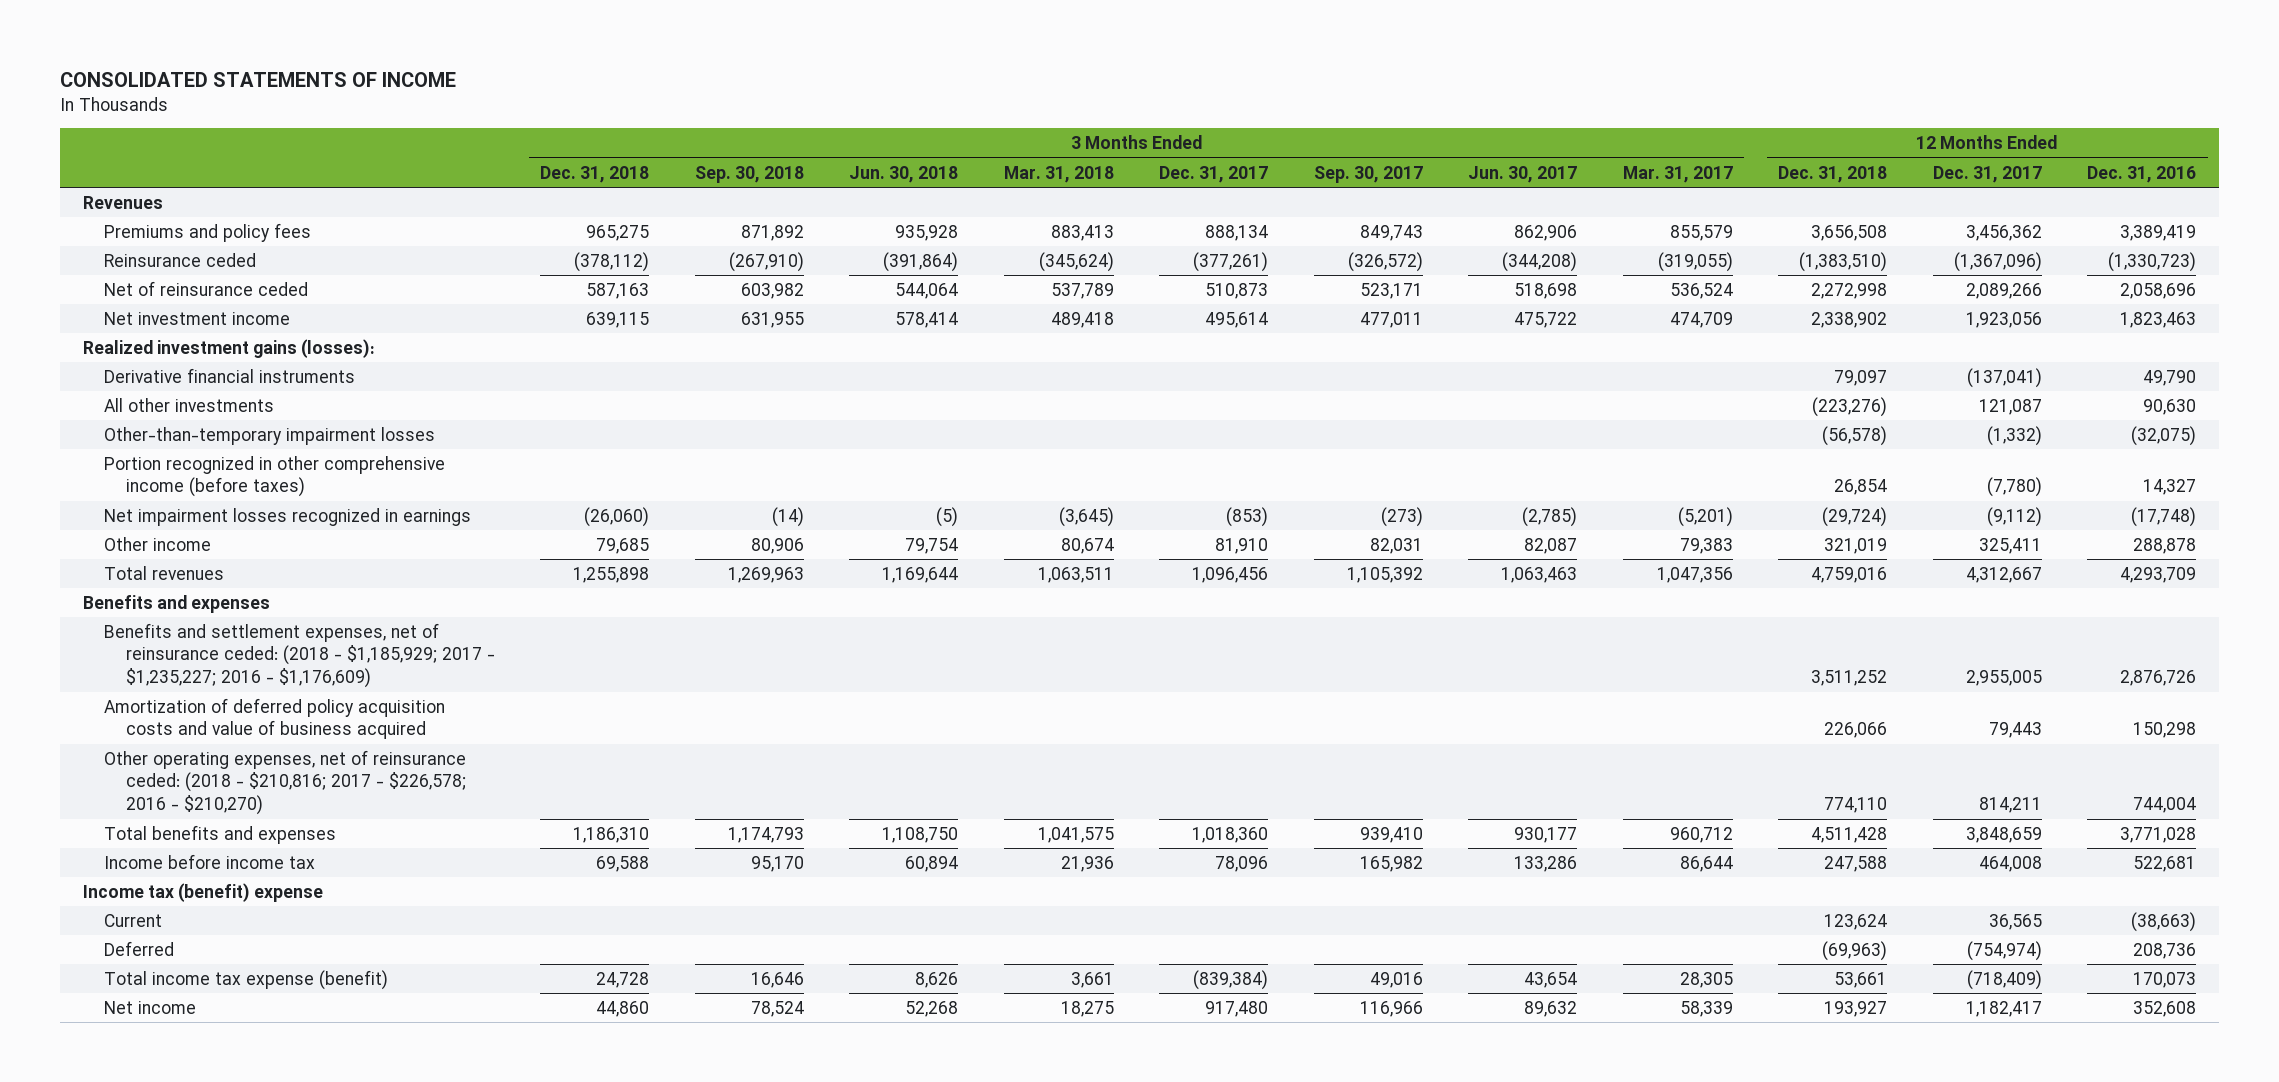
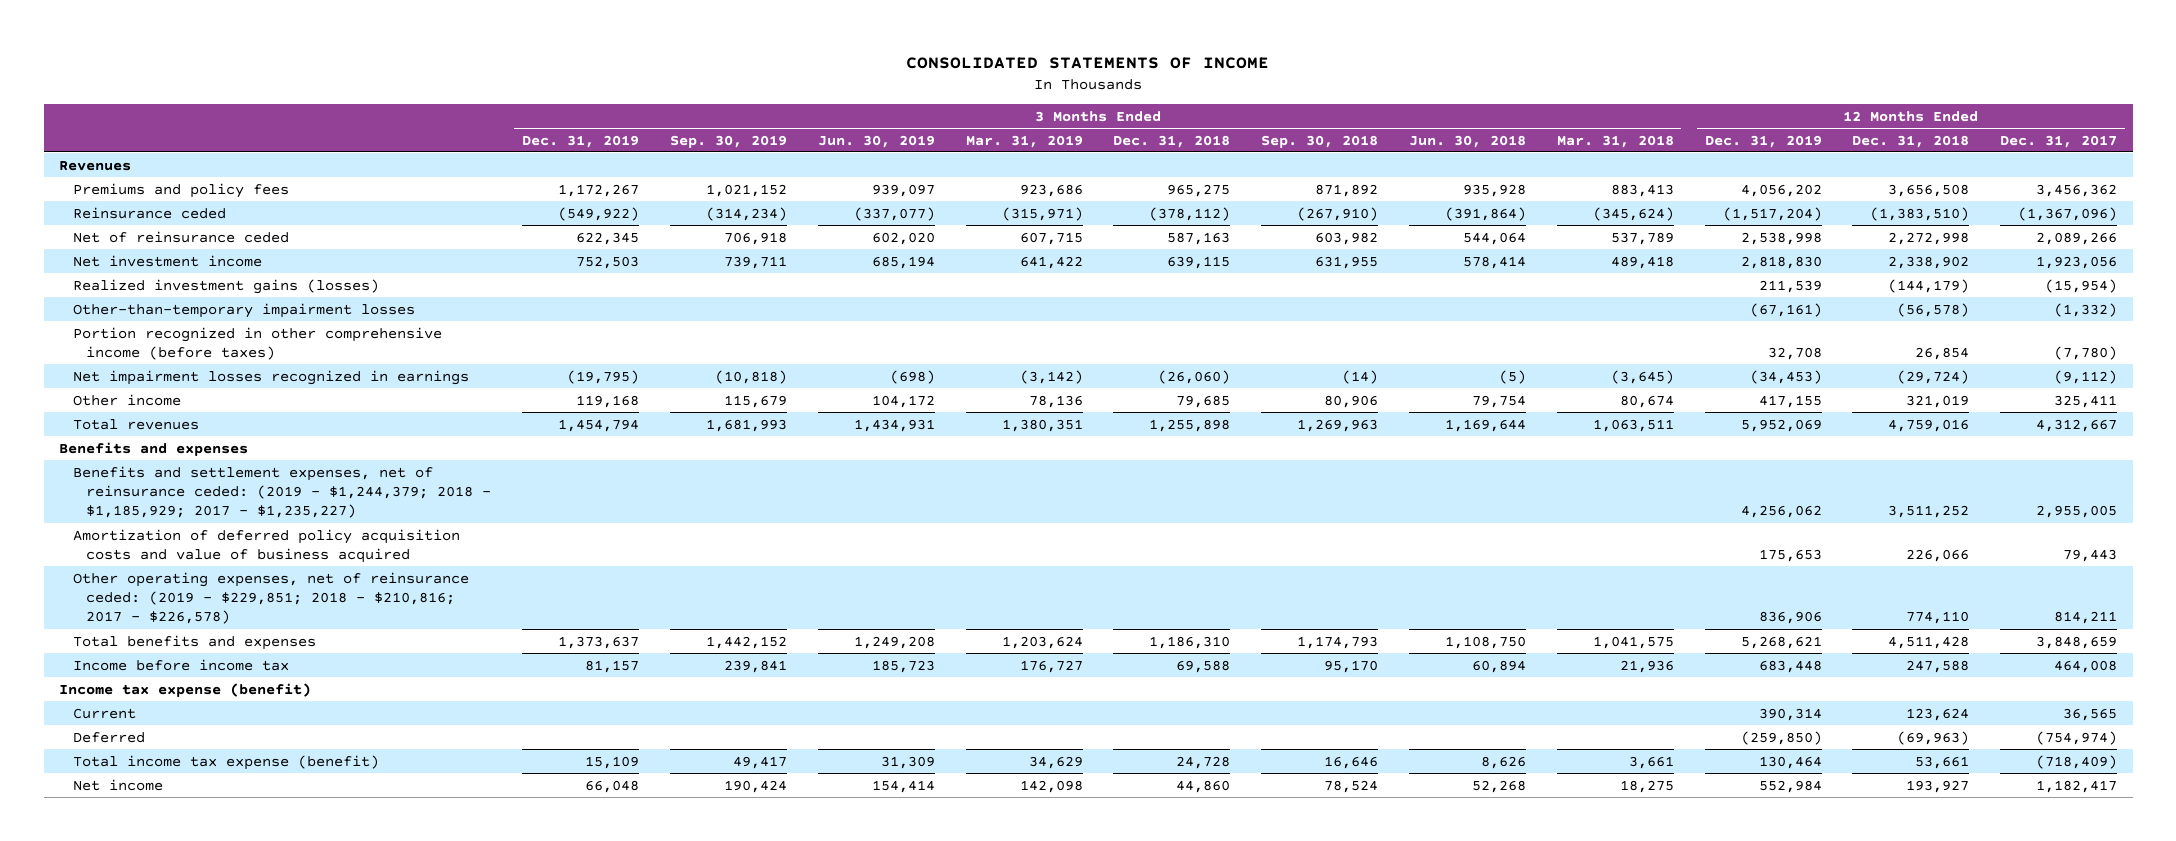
- | 3 Months Ended Dec. 31, 2018 | 3 Months Ended Sep. 30, 2018 | 3 Months Ended Jun. 30, 2018 | 3 Months Ended Mar. 31, 2018 | 3 Months Ended Dec. 31, 2017 | 3 Months Ended Sep. 30, 2017 | 3 Months Ended Jun. 30, 2017 | 3 Months Ended Mar. 31, 2017 | 12 Months Ended Dec. 31, 2018 | 12 Months Ended Dec. 31, 2017 | 12 Months Ended Dec. 31, 2016
+ | 3 Months Ended Dec. 31, 2019 | 3 Months Ended Sep. 30, 2019 | 3 Months Ended Jun. 30, 2019 | 3 Months Ended Mar. 31, 2019 | 3 Months Ended Dec. 31, 2018 | 3 Months Ended Sep. 30, 2018 | 3 Months Ended Jun. 30, 2018 | 3 Months Ended Mar. 31, 2018 | 12 Months Ended Dec. 31, 2019 | 12 Months Ended Dec. 31, 2018 | 12 Months Ended Dec. 31, 2017
- Realized investment gains (losses):
- Derivative financial instruments | | | | | | | | | 79,097 | (137,041) | 49,790
- All other investments | | | | | | | | | (223,276) | 121,087 | 90,630
+ Realized investment gains (losses) | | | | | | | | | 211,539 | (144,179) | (15,954)
- Benefits and settlement expenses, net of reinsurance ceded: (2018 - $1,185,929; 2017 - $1,235,227; 2016 - $1,176,609) | | | | | | | | | 3,511,252 | 2,955,005 | 2,876,726
+ Benefits and settlement expenses, net of reinsurance ceded: (2019 - $1,244,379; 2018 - $1,185,929; 2017 - $1,235,227) | | | | | | | | | 4,256,062 | 3,511,252 | 2,955,005
- Other operating expenses, net of reinsurance ceded: (2018 - $210,816; 2017 - $226,578; 2016 - $210,270) | | | | | | | | | 774,110 | 814,211 | 744,004
+ Other operating expenses, net of reinsurance ceded: (2019 - $229,851; 2018 - $210,816; 2017 - $226,578) | | | | | | | | | 836,906 | 774,110 | 814,211
- Income tax (benefit) expense
+ Income tax expense (benefit)

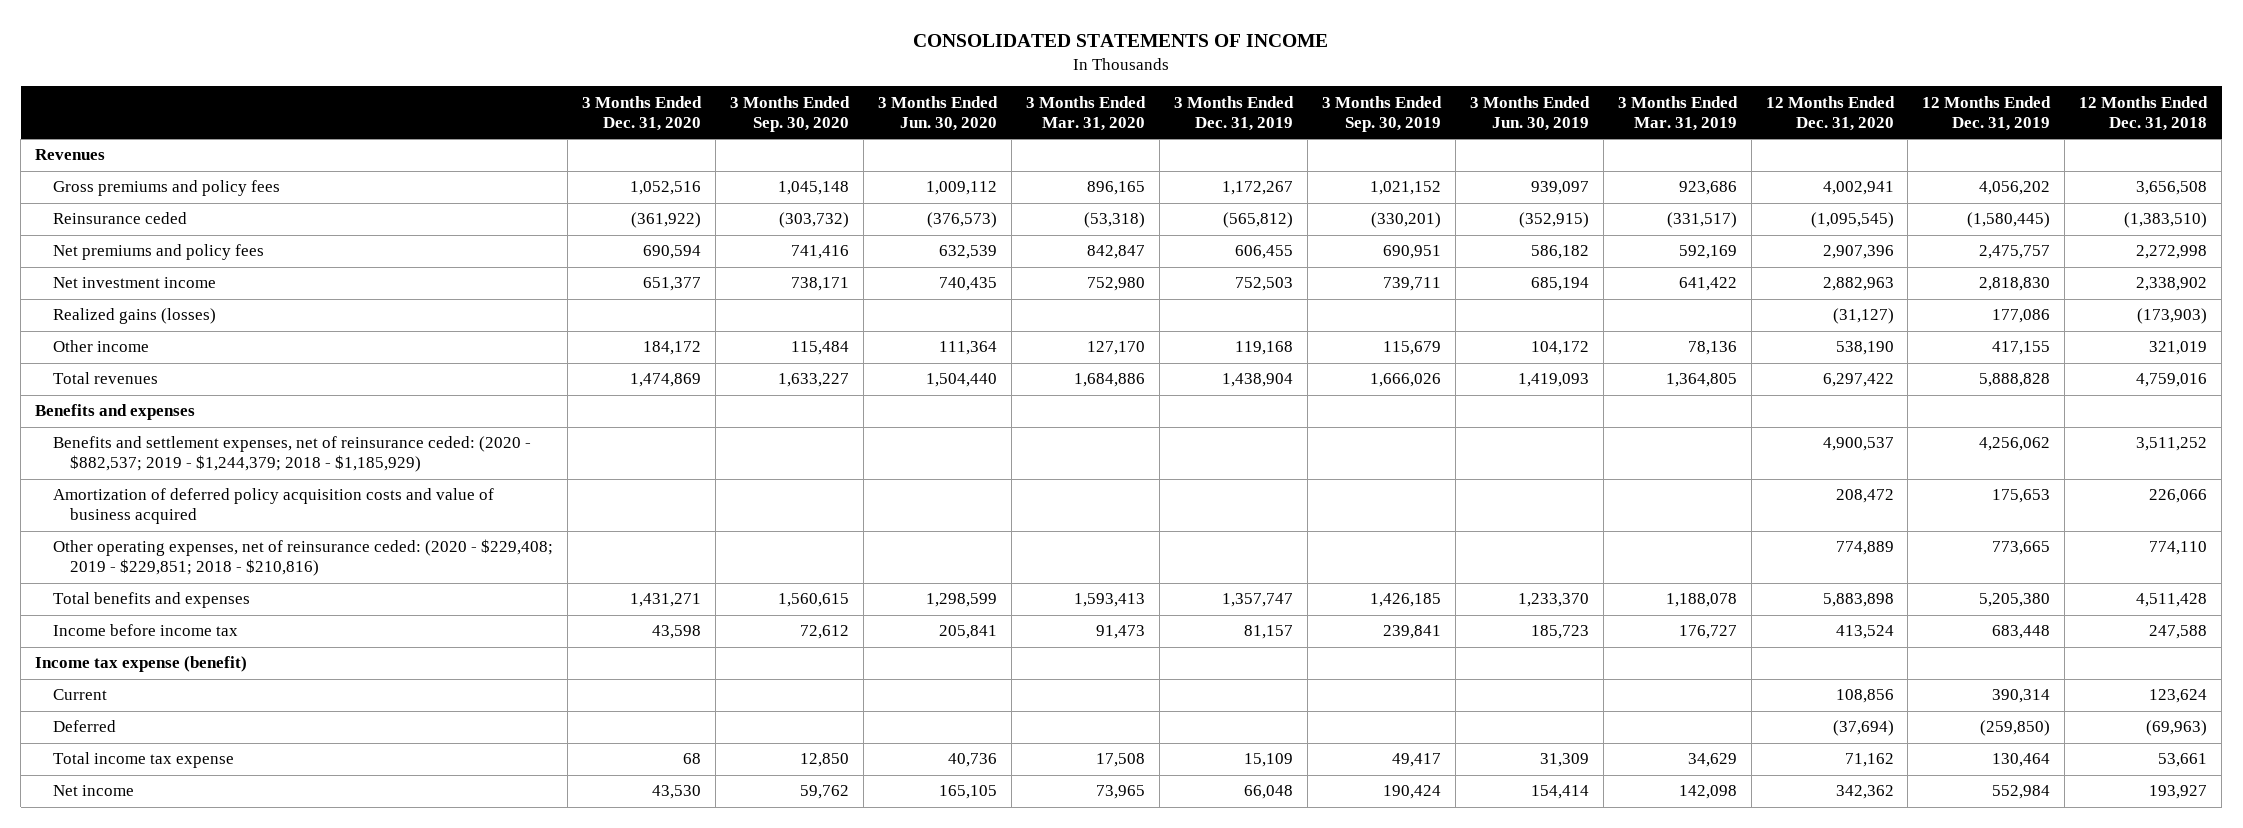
- | 3 Months Ended Dec. 31, 2019 | 3 Months Ended Sep. 30, 2019 | 3 Months Ended Jun. 30, 2019 | 3 Months Ended Mar. 31, 2019 | 3 Months Ended Dec. 31, 2018 | 3 Months Ended Sep. 30, 2018 | 3 Months Ended Jun. 30, 2018 | 3 Months Ended Mar. 31, 2018 | 12 Months Ended Dec. 31, 2019 | 12 Months Ended Dec. 31, 2018 | 12 Months Ended Dec. 31, 2017
+ | 3 Months Ended Dec. 31, 2020 | 3 Months Ended Sep. 30, 2020 | 3 Months Ended Jun. 30, 2020 | 3 Months Ended Mar. 31, 2020 | 3 Months Ended Dec. 31, 2019 | 3 Months Ended Sep. 30, 2019 | 3 Months Ended Jun. 30, 2019 | 3 Months Ended Mar. 31, 2019 | 12 Months Ended Dec. 31, 2020 | 12 Months Ended Dec. 31, 2019 | 12 Months Ended Dec. 31, 2018
- Premiums and policy fees | 1,172,267 | 1,021,152 | 939,097 | 923,686 | 965,275 | 871,892 | 935,928 | 883,413 | 4,056,202 | 3,656,508 | 3,456,362
- Reinsurance ceded | (549,922) | (314,234) | (337,077) | (315,971) | (378,112) | (267,910) | (391,864) | (345,624) | (1,517,204) | (1,383,510) | (1,367,096)
- Net of reinsurance ceded | 622,345 | 706,918 | 602,020 | 607,715 | 587,163 | 603,982 | 544,064 | 537,789 | 2,538,998 | 2,272,998 | 2,089,266
+ Gross premiums and policy fees | 1,052,516 | 1,045,148 | 1,009,112 | 896,165 | 1,172,267 | 1,021,152 | 939,097 | 923,686 | 4,002,941 | 4,056,202 | 3,656,508
+ Reinsurance ceded | (361,922) | (303,732) | (376,573) | (53,318) | (565,812) | (330,201) | (352,915) | (331,517) | (1,095,545) | (1,580,445) | (1,383,510)
+ Net premiums and policy fees | 690,594 | 741,416 | 632,539 | 842,847 | 606,455 | 690,951 | 586,182 | 592,169 | 2,907,396 | 2,475,757 | 2,272,998
- Realized investment gains (losses) | | | | | | | | | 211,539 | (144,179) | (15,954)
- Other-than-temporary impairment losses | | | | | | | | | (67,161) | (56,578) | (1,332)
- Portion recognized in other comprehensive income (before taxes) | | | | | | | | | 32,708 | 26,854 | (7,780)
- Net impairment losses recognized in earnings | (19,795) | (10,818) | (698) | (3,142) | (26,060) | (14) | (5) | (3,645) | (34,453) | (29,724) | (9,112)
+ Realized gains (losses) | | | | | | | | | (31,127) | 177,086 | (173,903)
- Total revenues | 1,454,794 | 1,681,993 | 1,434,931 | 1,380,351 | 1,255,898 | 1,269,963 | 1,169,644 | 1,063,511 | 5,952,069 | 4,759,016 | 4,312,667
+ Total revenues | 1,474,869 | 1,633,227 | 1,504,440 | 1,684,886 | 1,438,904 | 1,666,026 | 1,419,093 | 1,364,805 | 6,297,422 | 5,888,828 | 4,759,016
- Benefits and settlement expenses, net of reinsurance ceded: (2019 - $1,244,379; 2018 - $1,185,929; 2017 - $1,235,227) | | | | | | | | | 4,256,062 | 3,511,252 | 2,955,005
+ Benefits and settlement expenses, net of reinsurance ceded: (2020 - $882,537; 2019 - $1,244,379; 2018 - $1,185,929) | | | | | | | | | 4,900,537 | 4,256,062 | 3,511,252
- Other operating expenses, net of reinsurance ceded: (2019 - $229,851; 2018 - $210,816; 2017 - $226,578) | | | | | | | | | 836,906 | 774,110 | 814,211
- Total benefits and expenses | 1,373,637 | 1,442,152 | 1,249,208 | 1,203,624 | 1,186,310 | 1,174,793 | 1,108,750 | 1,041,575 | 5,268,621 | 4,511,428 | 3,848,659
+ Other operating expenses, net of reinsurance ceded: (2020 - $229,408; 2019 - $229,851; 2018 - $210,816) | | | | | | | | | 774,889 | 773,665 | 774,110
+ Total benefits and expenses | 1,431,271 | 1,560,615 | 1,298,599 | 1,593,413 | 1,357,747 | 1,426,185 | 1,233,370 | 1,188,078 | 5,883,898 | 5,205,380 | 4,511,428
- Total income tax expense (benefit) | 15,109 | 49,417 | 31,309 | 34,629 | 24,728 | 16,646 | 8,626 | 3,661 | 130,464 | 53,661 | (718,409)
+ Total income tax expense | 68 | 12,850 | 40,736 | 17,508 | 15,109 | 49,417 | 31,309 | 34,629 | 71,162 | 130,464 | 53,661

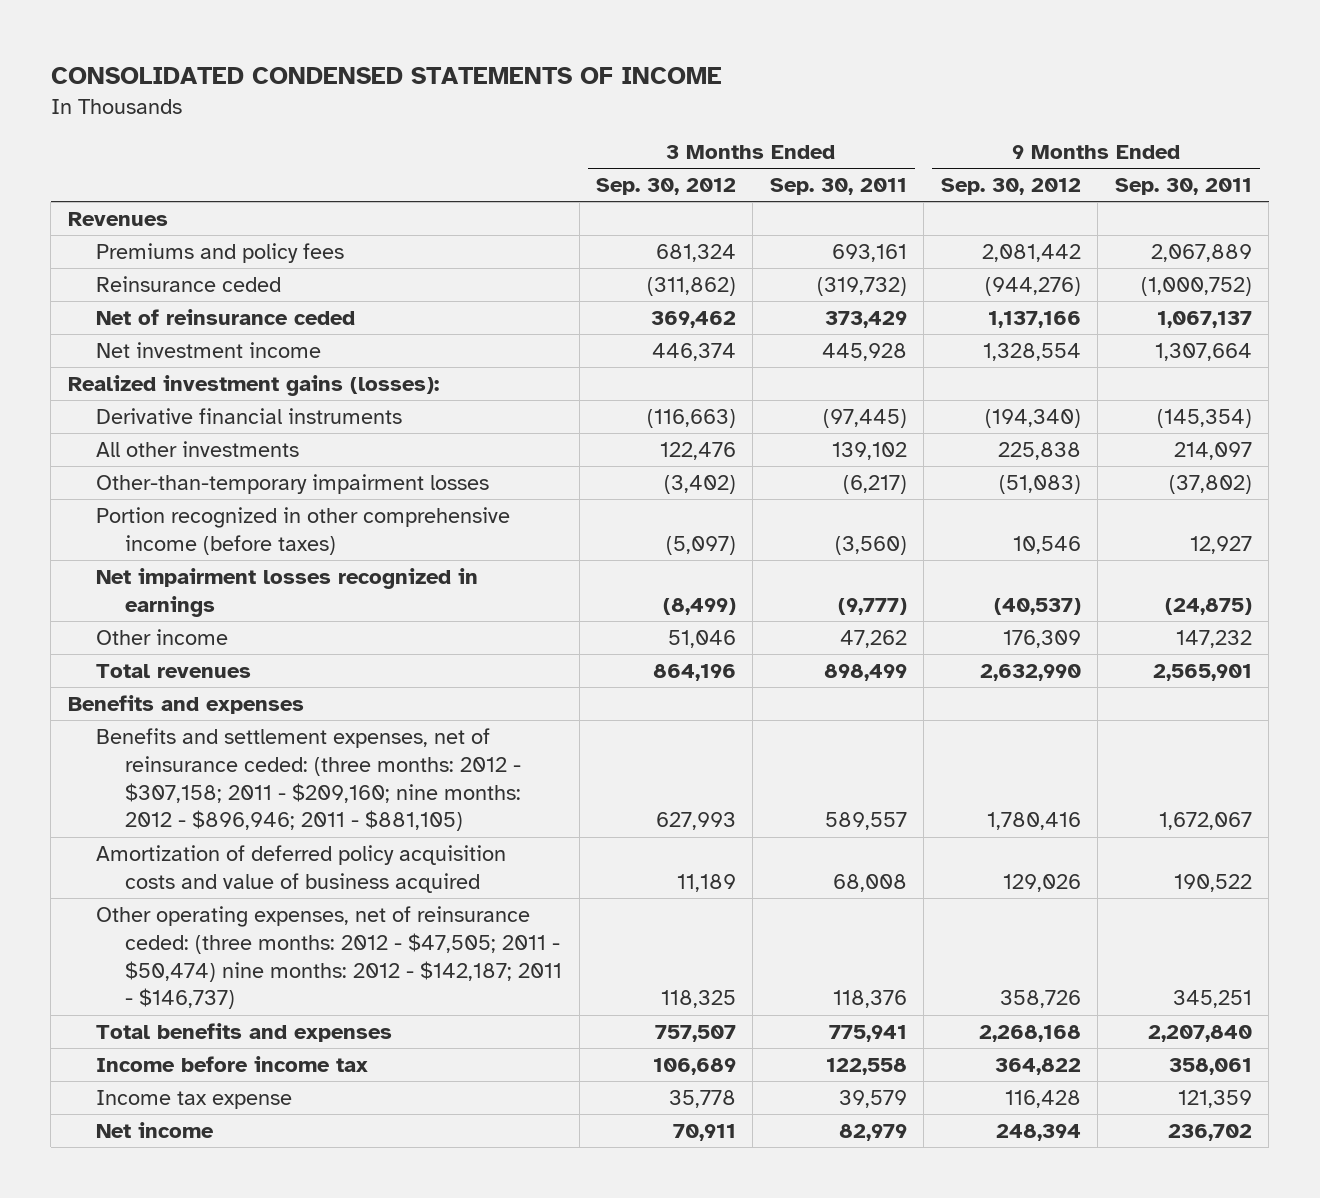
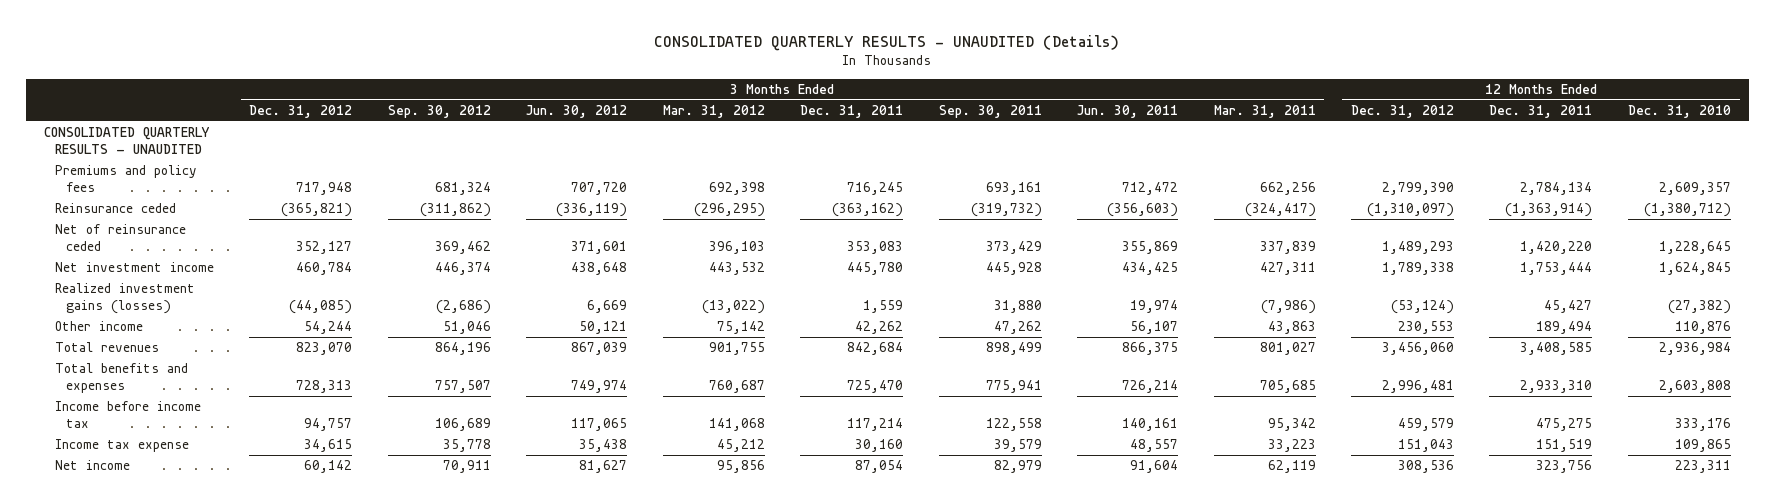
- CONSOLIDATED CONDENSED STATEMENTS OF INCOME
+ CONSOLIDATED QUARTERLY RESULTS - UNAUDITED (Details)
- | 3 Months Ended Sep. 30, 2012 | 3 Months Ended Sep. 30, 2011 | 9 Months Ended Sep. 30, 2012 | 9 Months Ended Sep. 30, 2011
+ | 3 Months Ended Dec. 31, 2012 | 3 Months Ended Sep. 30, 2012 | 3 Months Ended Jun. 30, 2012 | 3 Months Ended Mar. 31, 2012 | 3 Months Ended Dec. 31, 2011 | 3 Months Ended Sep. 30, 2011 | 3 Months Ended Jun. 30, 2011 | 3 Months Ended Mar. 31, 2011 | 12 Months Ended Dec. 31, 2012 | 12 Months Ended Dec. 31, 2011 | 12 Months Ended Dec. 31, 2010
- Revenues
+ CONSOLIDATED QUARTERLY RESULTS - UNAUDITED
- Realized investment gains (losses):
- Derivative financial instruments | (116,663) | (97,445) | (194,340) | (145,354)
- All other investments | 122,476 | 139,102 | 225,838 | 214,097
- Other-than-temporary impairment losses | (3,402) | (6,217) | (51,083) | (37,802)
- Portion recognized in other comprehensive income (before taxes) | (5,097) | (3,560) | 10,546 | 12,927
- Net impairment losses recognized in earnings | (8,499) | (9,777) | (40,537) | (24,875)
+ Realized investment gains (losses) | (44,085) | (2,686) | 6,669 | (13,022) | 1,559 | 31,880 | 19,974 | (7,986) | (53,124) | 45,427 | (27,382)
- Benefits and expenses
- Benefits and settlement expenses, net of reinsurance ceded: (three months: 2012 - $307,158; 2011 - $209,160; nine months: 2012 - $896,946; 2011 - $881,105) | 627,993 | 589,557 | 1,780,416 | 1,672,067
- Amortization of deferred policy acquisition costs and value of business acquired | 11,189 | 68,008 | 129,026 | 190,522
- Other operating expenses, net of reinsurance ceded: (three months: 2012 - $47,505; 2011 - $50,474) nine months: 2012 - $142,187; 2011 - $146,737) | 118,325 | 118,376 | 358,726 | 345,251

